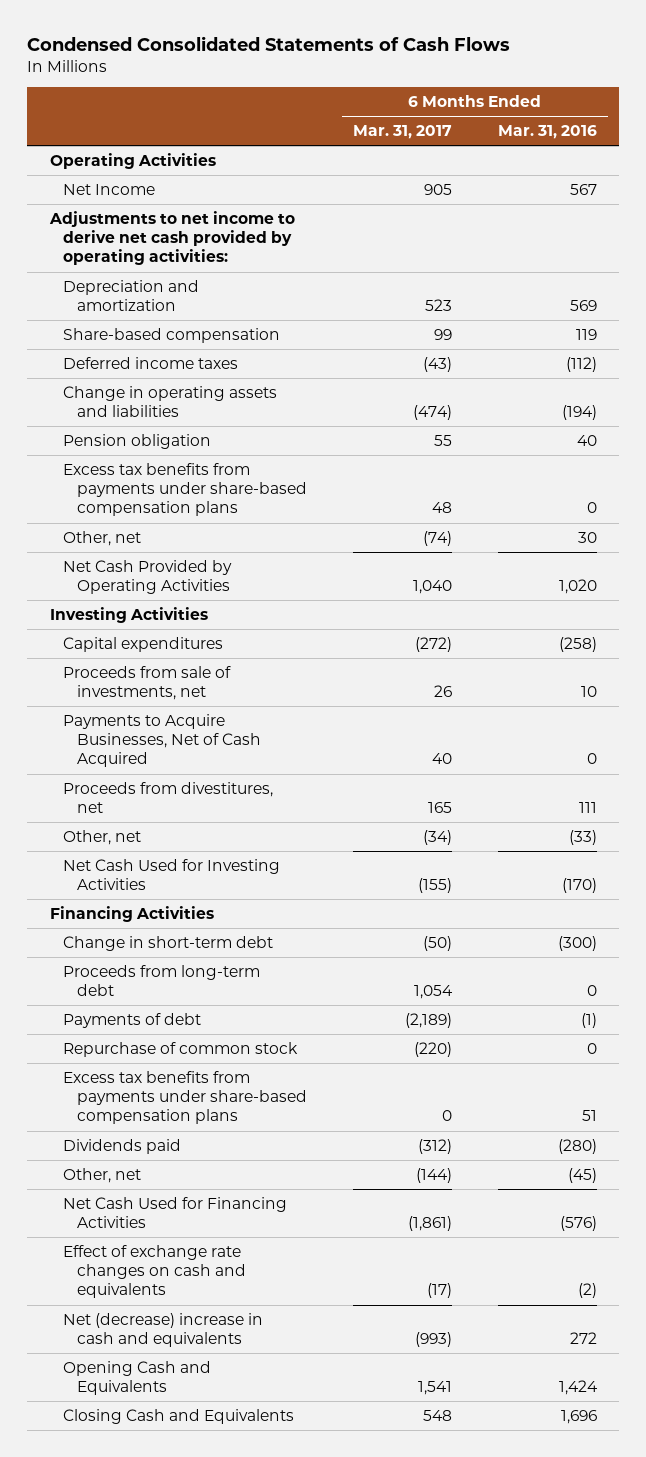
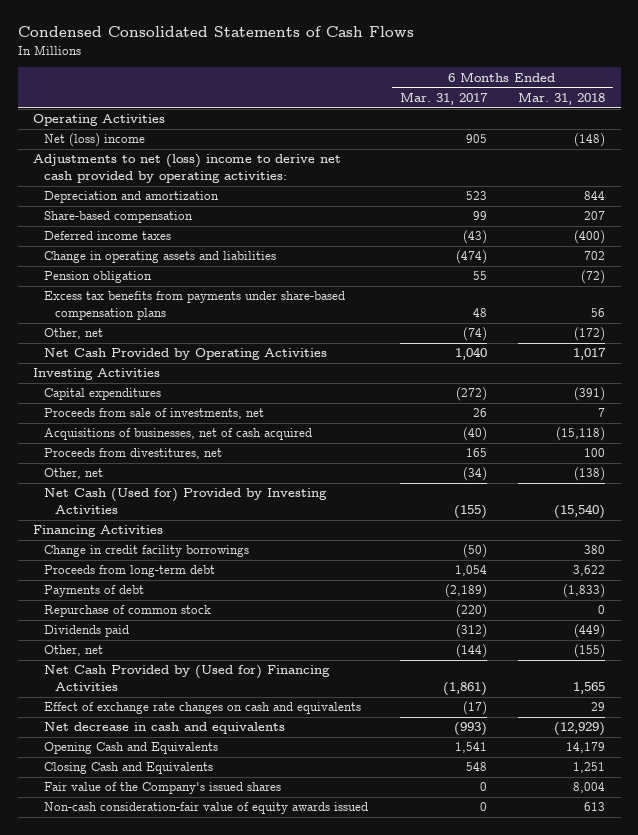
- | 6 Months Ended Mar. 31, 2017 | 6 Months Ended Mar. 31, 2016
+ | 6 Months Ended Mar. 31, 2017 | 6 Months Ended Mar. 31, 2018
- Net Income | 905 | 567
- Adjustments to net income to derive net cash provided by operating activities:
+ Net (loss) income | 905 | (148)
+ Adjustments to net (loss) income to derive net cash provided by operating activities:
- Payments to Acquire Businesses, Net of Cash Acquired | 40 | 0
+ Acquisitions of businesses, net of cash acquired | (40) | (15,118)
- Net Cash Used for Investing Activities | (155) | (170)
+ Net Cash (Used for) Provided by Investing Activities | (155) | (15,540)
- Change in short-term debt | (50) | (300)
+ Change in credit facility borrowings | (50) | 380
- Excess tax benefits from payments under share-based compensation plans | 0 | 51
- Net Cash Used for Financing Activities | (1,861) | (576)
+ Net Cash Provided by (Used for) Financing Activities | (1,861) | 1,565
- Net (decrease) increase in cash and equivalents | (993) | 272
+ Net decrease in cash and equivalents | (993) | (12,929)
+ Fair value of the Company's issued shares | 0 | 8,004
+ Non-cash consideration-fair value of equity awards issued | 0 | 613

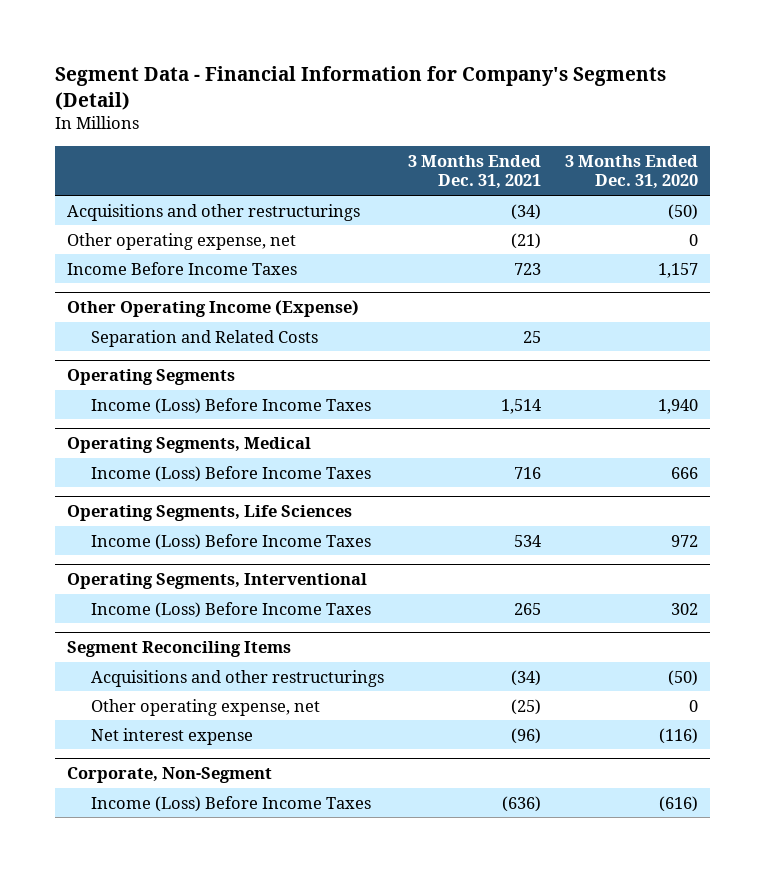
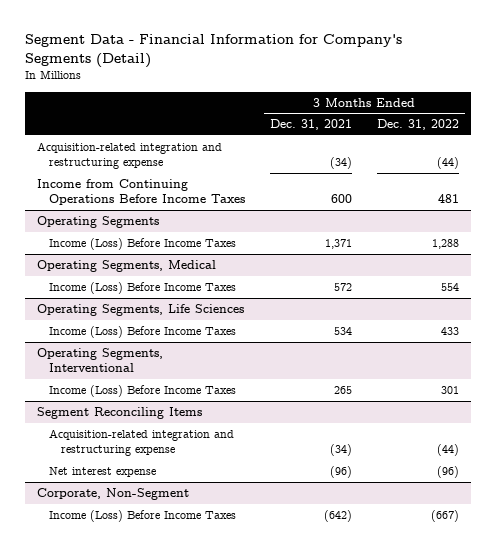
- | 3 Months Ended Dec. 31, 2021 | 3 Months Ended Dec. 31, 2020
+ | 3 Months Ended Dec. 31, 2021 | 3 Months Ended Dec. 31, 2022
- Acquisitions and other restructurings | (34) | (50)
- Other operating expense, net | (21) | 0
- Income Before Income Taxes | 723 | 1,157
- Other Operating Income (Expense)
- Separation and Related Costs | 25 |
+ Acquisition-related integration and restructuring expense | (34) | (44)
+ Income from Continuing Operations Before Income Taxes | 600 | 481
@ Operating Segments
- Income (Loss) Before Income Taxes | 1,514 | 1,940
+ Income (Loss) Before Income Taxes | 1,371 | 1,288
@ Operating Segments, Medical
- Income (Loss) Before Income Taxes | 716 | 666
+ Income (Loss) Before Income Taxes | 572 | 554
@ Segment Reconciling Items
- Acquisitions and other restructurings | (34) | (50)
- Other operating expense, net | (25) | 0
+ Acquisition-related integration and restructuring expense | (34) | (44)
@ Corporate, Non-Segment
- Income (Loss) Before Income Taxes | (636) | (616)
+ Income (Loss) Before Income Taxes | (642) | (667)

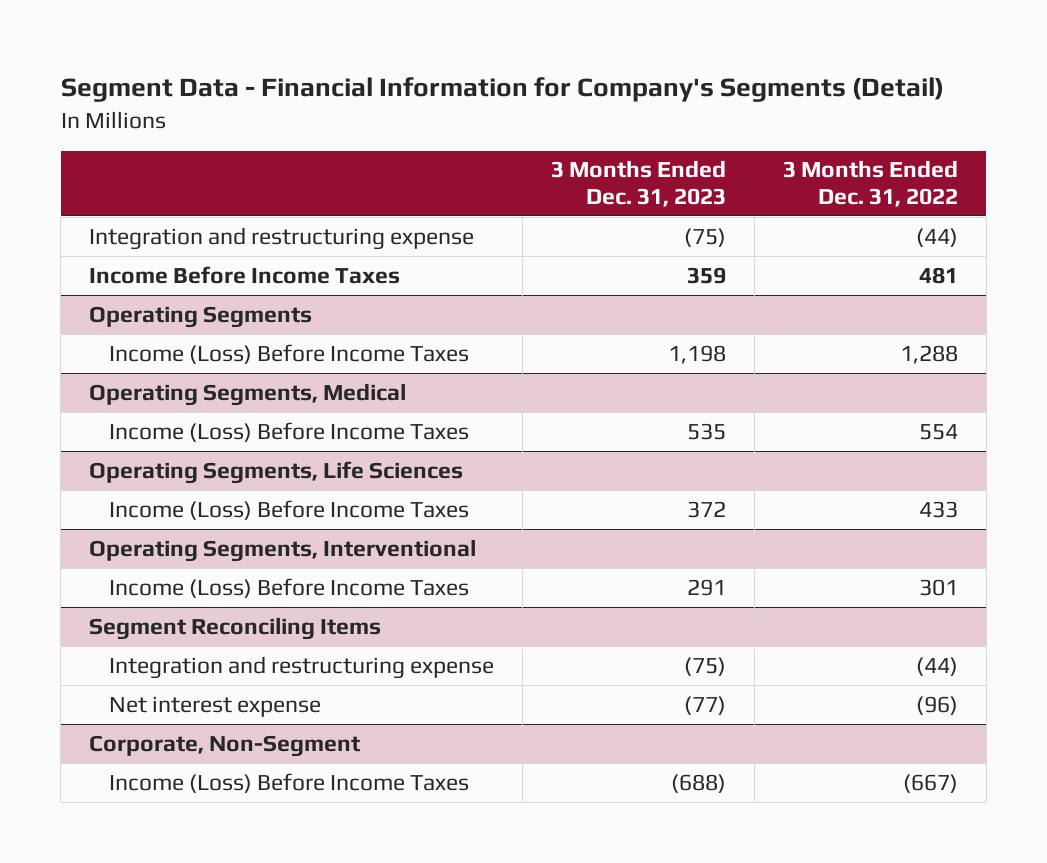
- | 3 Months Ended Dec. 31, 2021 | 3 Months Ended Dec. 31, 2022
+ | 3 Months Ended Dec. 31, 2023 | 3 Months Ended Dec. 31, 2022
- Acquisition-related integration and restructuring expense | (34) | (44)
- Income from Continuing Operations Before Income Taxes | 600 | 481
+ Integration and restructuring expense | (75) | (44)
+ Income Before Income Taxes | 359 | 481
@ Segment Reconciling Items
- Acquisition-related integration and restructuring expense | (34) | (44)
+ Integration and restructuring expense | (75) | (44)

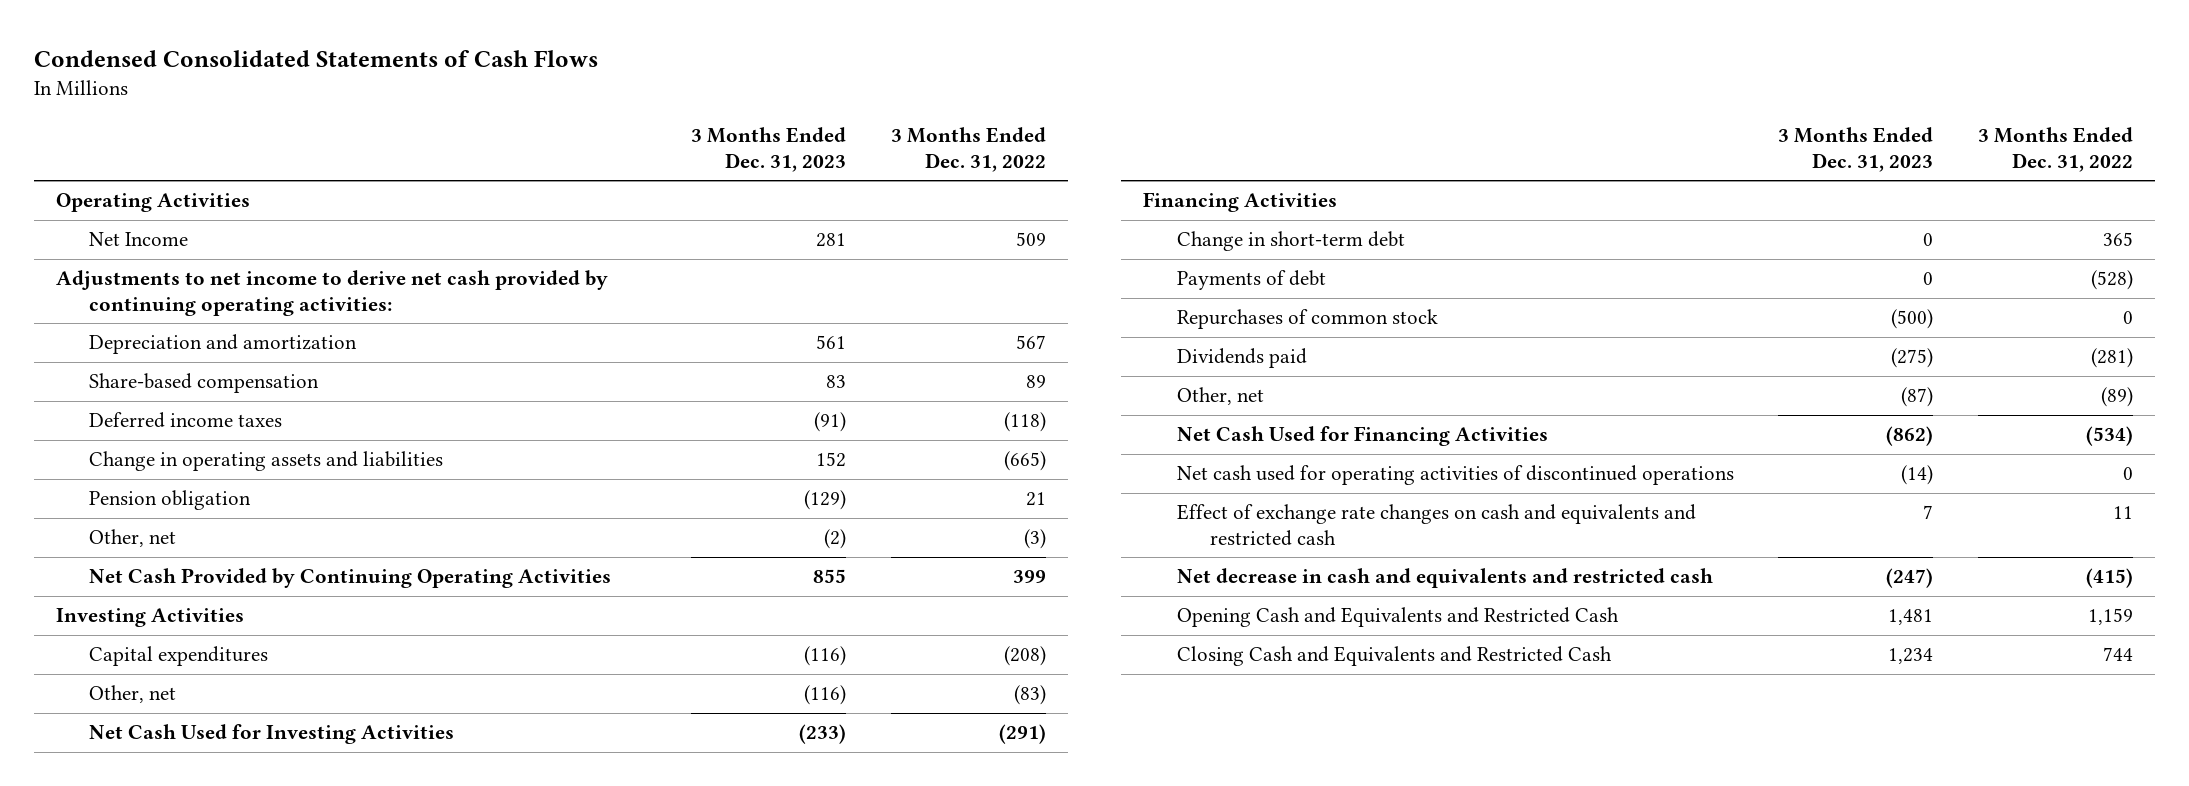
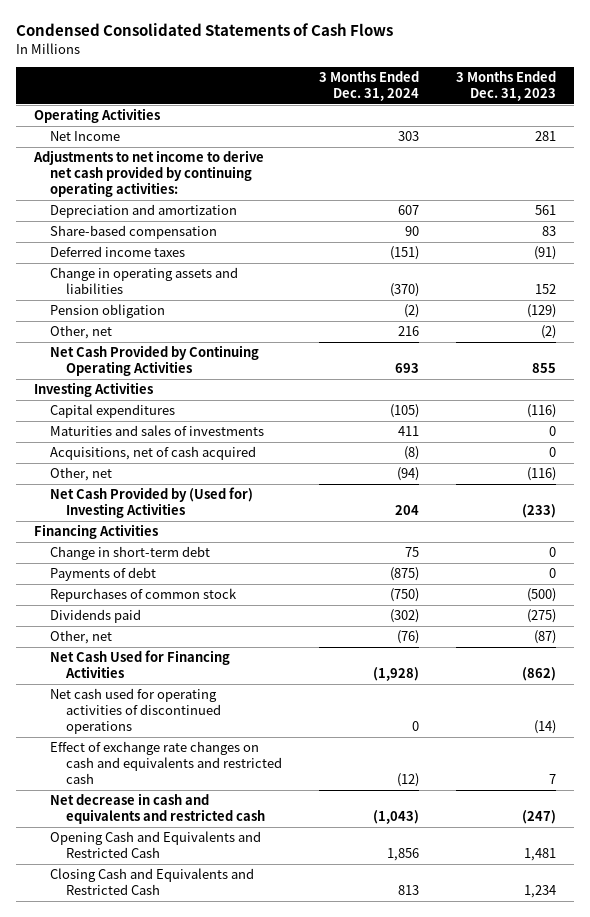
- | 3 Months Ended Dec. 31, 2023 | 3 Months Ended Dec. 31, 2022
+ | 3 Months Ended Dec. 31, 2024 | 3 Months Ended Dec. 31, 2023
+ Maturities and sales of investments | 411 | 0
+ Acquisitions, net of cash acquired | (8) | 0
- Net Cash Used for Investing Activities | (233) | (291)
+ Net Cash Provided by (Used for) Investing Activities | 204 | (233)

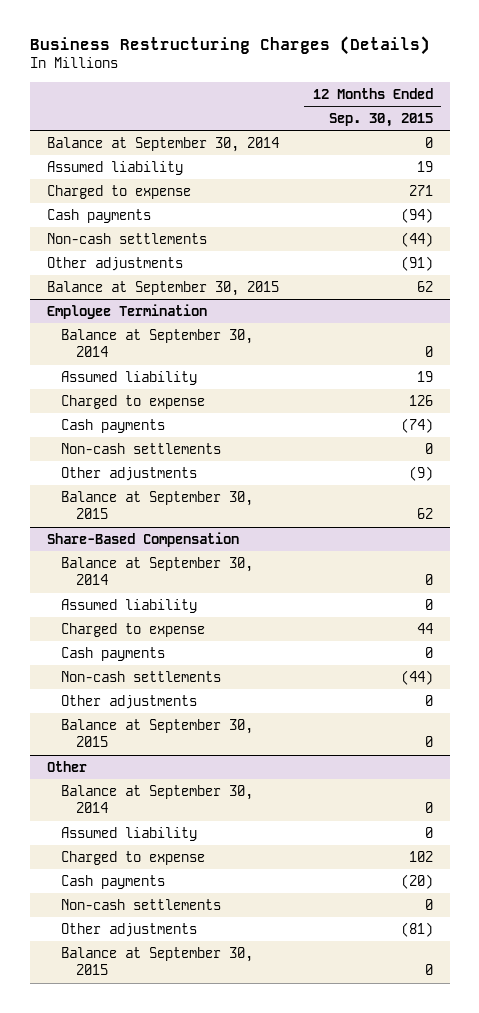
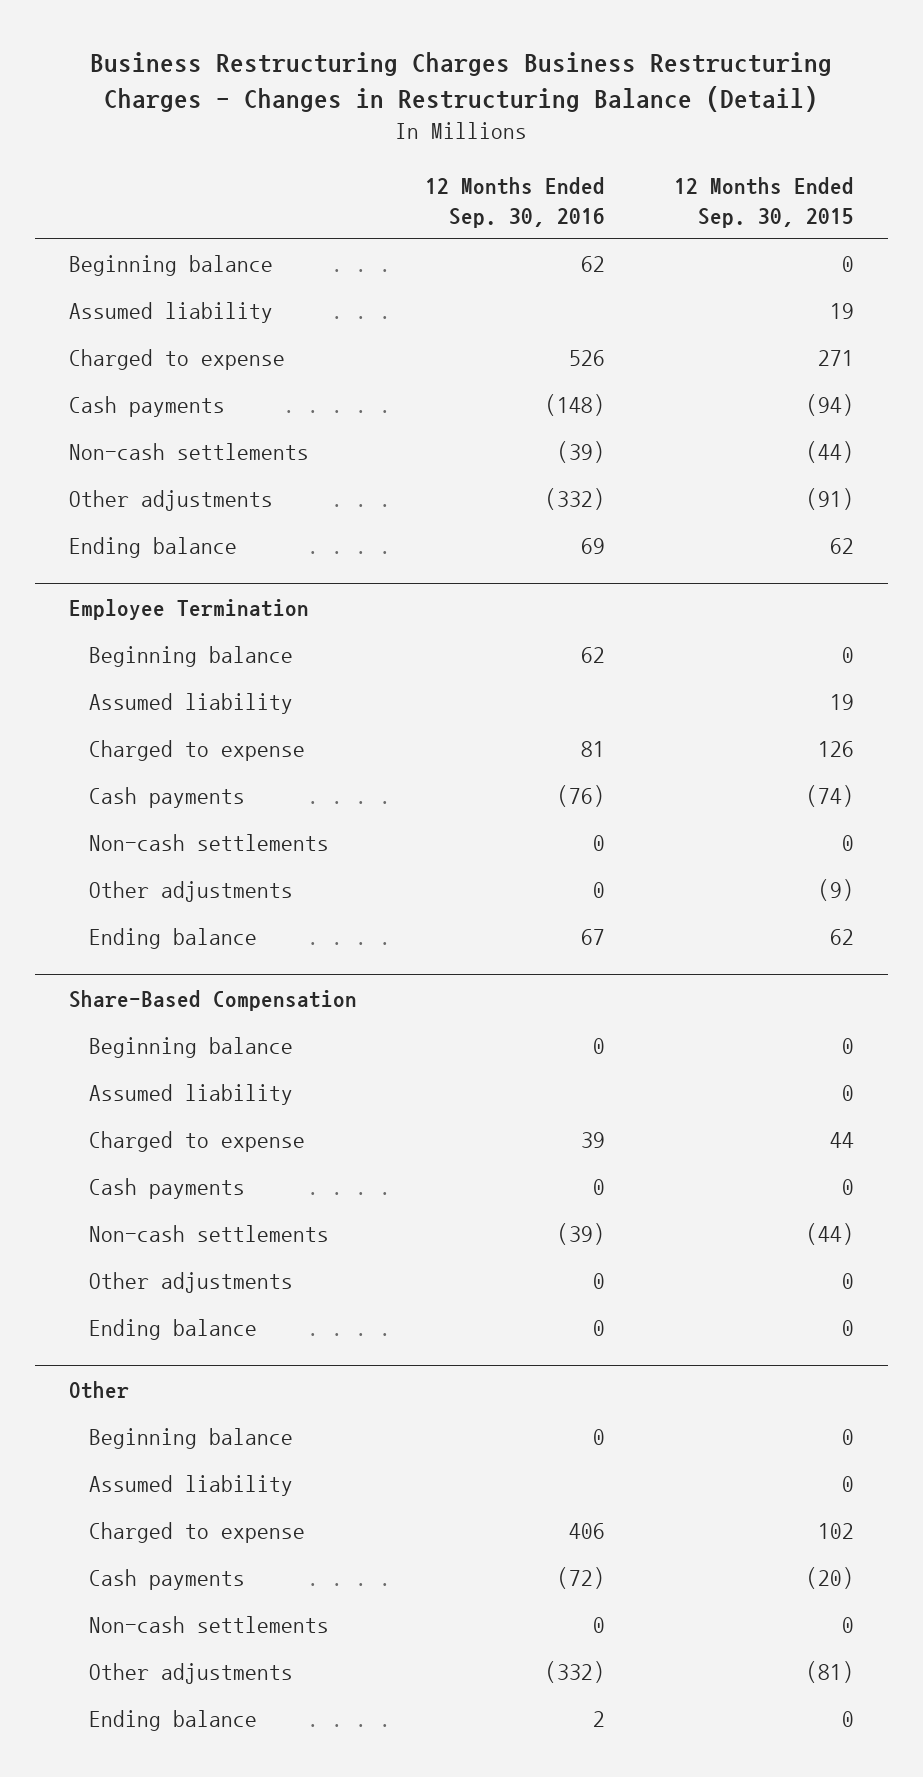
- Business Restructuring Charges (Details)
+ Business Restructuring Charges Business Restructuring Charges - Changes in Restructuring Balance (Detail)
- | 12 Months Ended Sep. 30, 2015
+ | 12 Months Ended Sep. 30, 2016 | 12 Months Ended Sep. 30, 2015
- Balance at September 30, 2014 | 0
+ Beginning balance | 62 | 0
- Balance at September 30, 2015 | 62
+ Ending balance | 69 | 62
@ Employee Termination
- Balance at September 30, 2014 | 0
+ Beginning balance | 62 | 0
- Balance at September 30, 2015 | 62
+ Ending balance | 67 | 62
@ Share-Based Compensation
- Balance at September 30, 2014 | 0
+ Beginning balance | 0 | 0
- Balance at September 30, 2015 | 0
+ Ending balance | 0 | 0
@ Other
- Balance at September 30, 2014 | 0
+ Beginning balance | 0 | 0
- Balance at September 30, 2015 | 0
+ Ending balance | 2 | 0

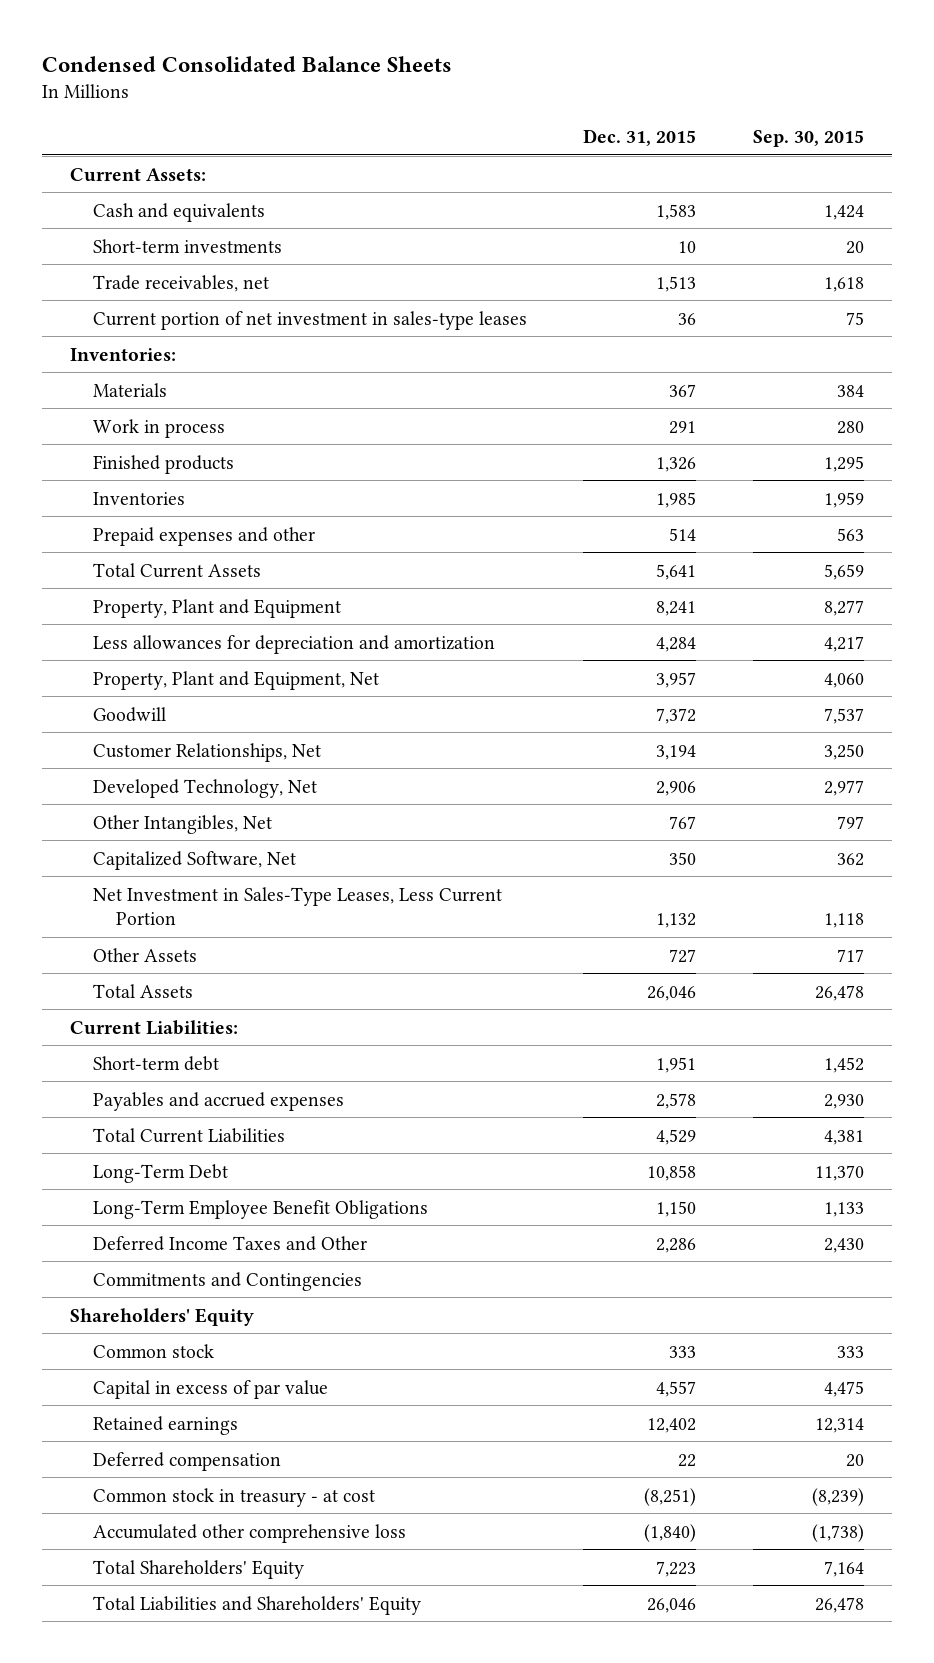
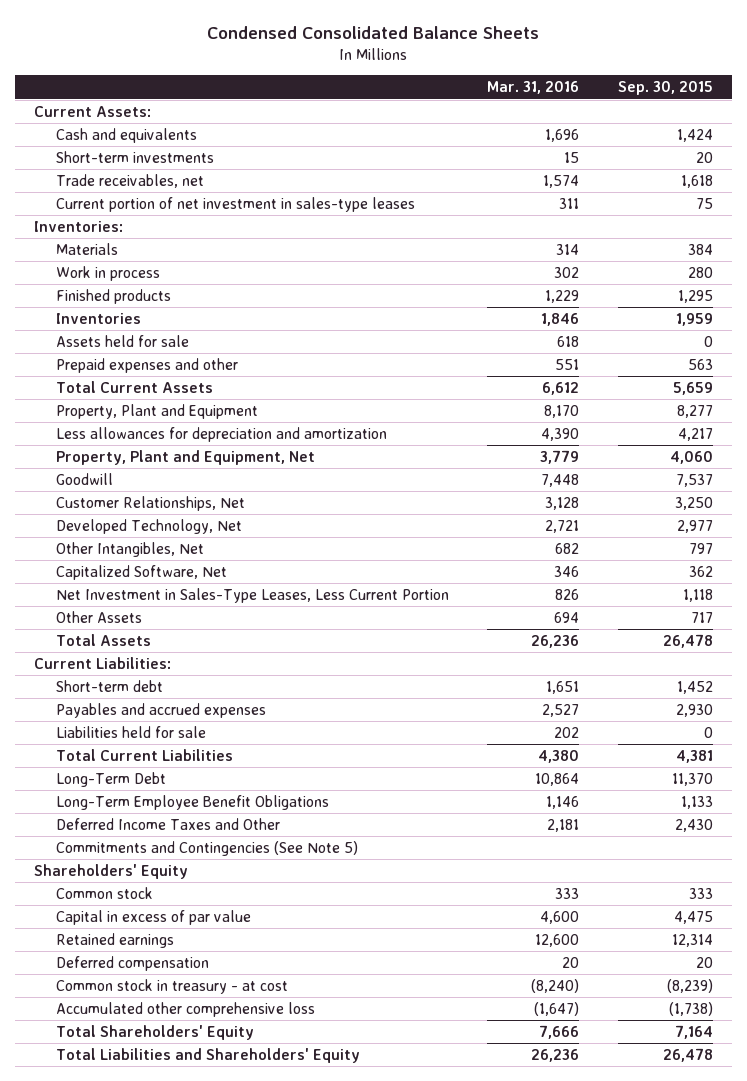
- | Dec. 31, 2015 | Sep. 30, 2015
+ | Mar. 31, 2016 | Sep. 30, 2015
+ Assets held for sale | 618 | 0
+ Liabilities held for sale | 202 | 0
- Commitments and Contingencies
+ Commitments and Contingencies (See Note 5)

